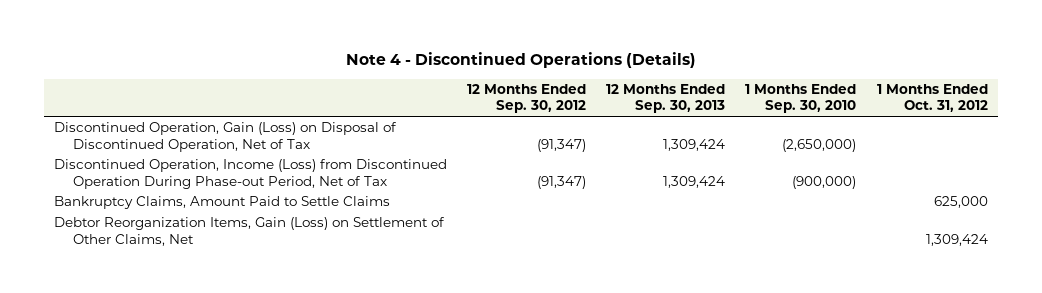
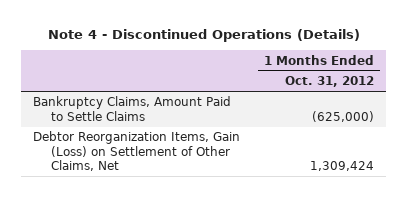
- | 12 Months Ended Sep. 30, 2012 | 12 Months Ended Sep. 30, 2013 | 1 Months Ended Sep. 30, 2010 | 1 Months Ended Oct. 31, 2012
+ | 1 Months Ended Oct. 31, 2012
- Discontinued Operation, Gain (Loss) on Disposal of Discontinued Operation, Net of Tax | (91,347) | 1,309,424 | (2,650,000) |
- Discontinued Operation, Income (Loss) from Discontinued Operation During Phase-out Period, Net of Tax | (91,347) | 1,309,424 | (900,000) |
- Bankruptcy Claims, Amount Paid to Settle Claims | | | | 625,000
+ Bankruptcy Claims, Amount Paid to Settle Claims | (625,000)

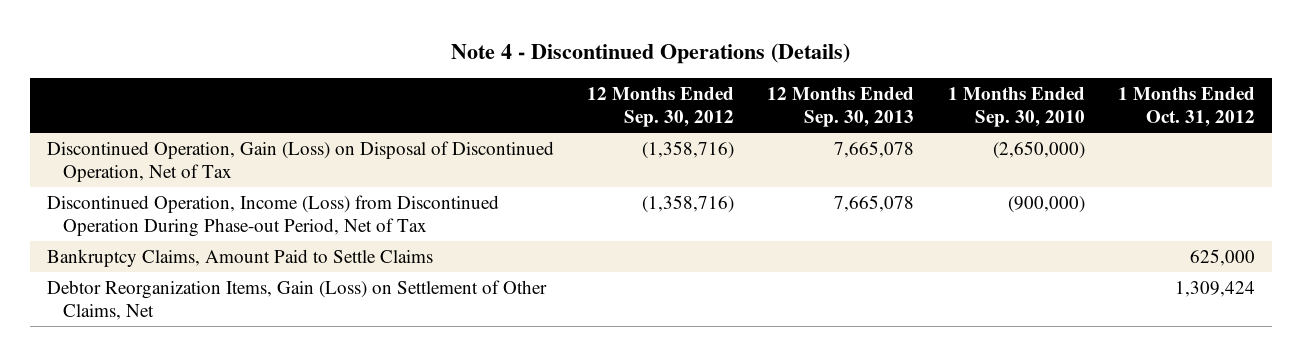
- | 1 Months Ended Oct. 31, 2012
+ | 12 Months Ended Sep. 30, 2012 | 12 Months Ended Sep. 30, 2013 | 1 Months Ended Sep. 30, 2010 | 1 Months Ended Oct. 31, 2012
- Bankruptcy Claims, Amount Paid to Settle Claims | (625,000)
+ Discontinued Operation, Gain (Loss) on Disposal of Discontinued Operation, Net of Tax | (1,358,716) | 7,665,078 | (2,650,000) |
+ Discontinued Operation, Income (Loss) from Discontinued Operation During Phase-out Period, Net of Tax | (1,358,716) | 7,665,078 | (900,000) |
+ Bankruptcy Claims, Amount Paid to Settle Claims | | | | 625,000

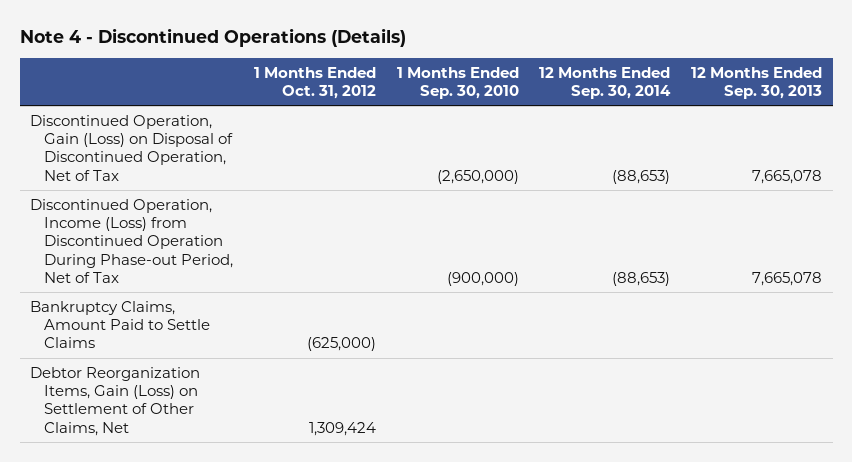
- | 12 Months Ended Sep. 30, 2012 | 12 Months Ended Sep. 30, 2013 | 1 Months Ended Sep. 30, 2010 | 1 Months Ended Oct. 31, 2012
+ | 1 Months Ended Oct. 31, 2012 | 1 Months Ended Sep. 30, 2010 | 12 Months Ended Sep. 30, 2014 | 12 Months Ended Sep. 30, 2013
- Bankruptcy Claims, Amount Paid to Settle Claims | | | | 625,000
+ Bankruptcy Claims, Amount Paid to Settle Claims | (625,000) | | |

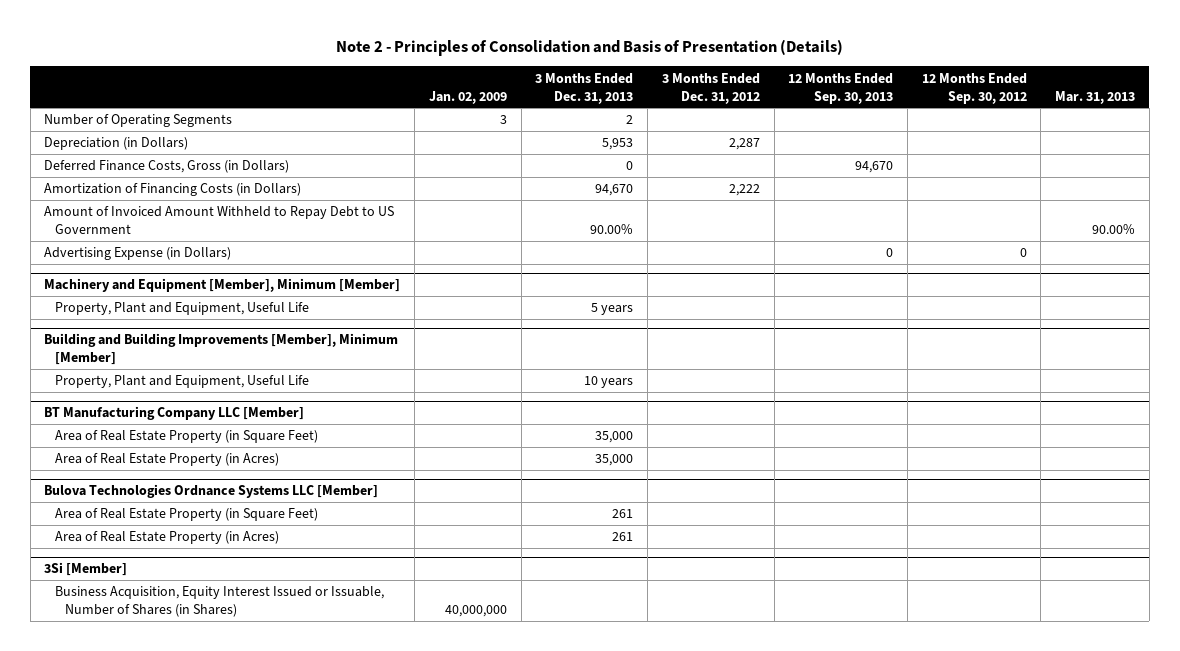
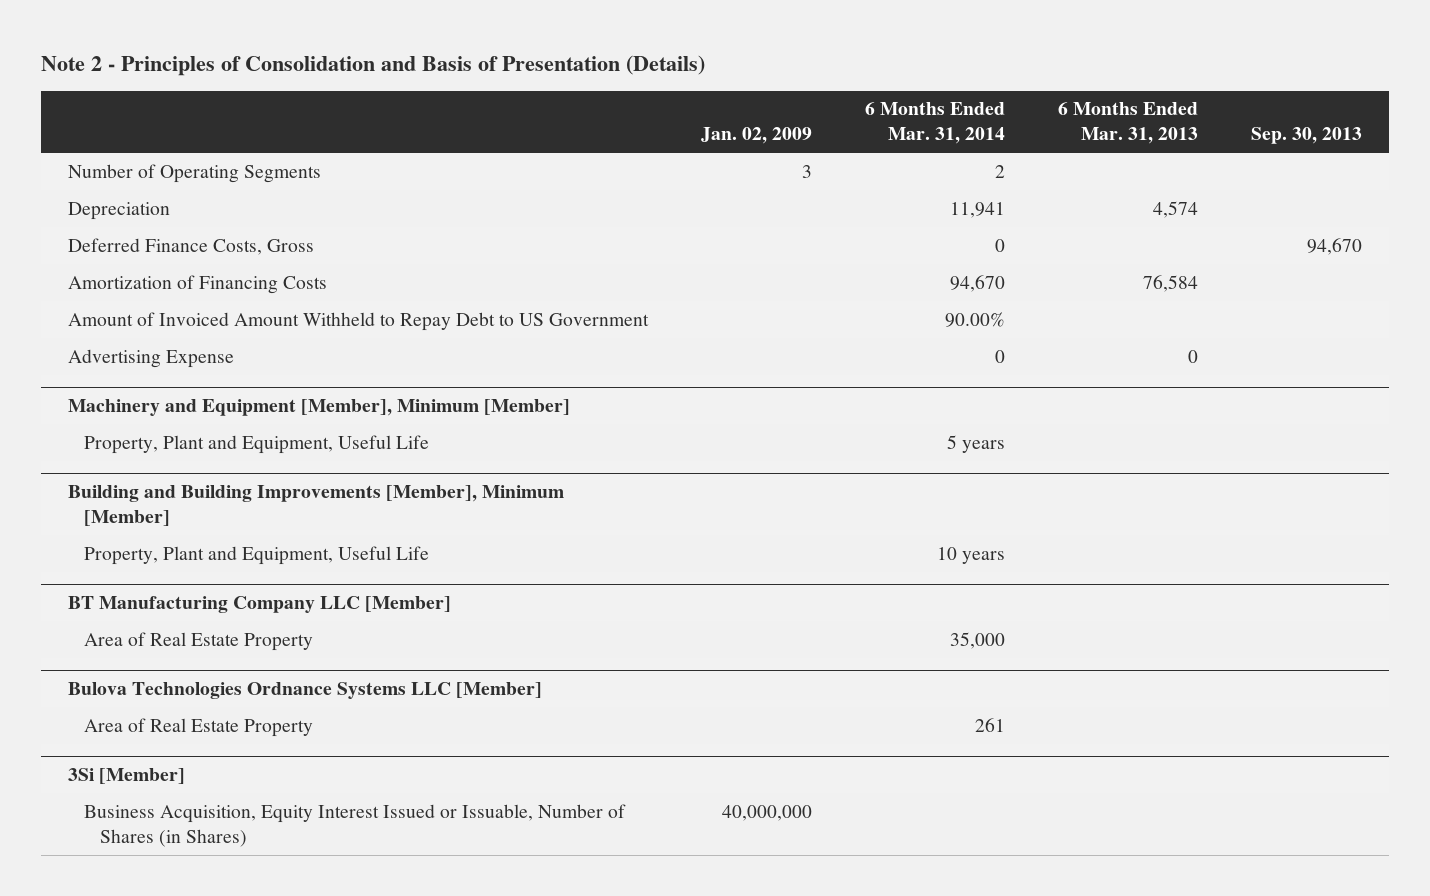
- | Jan. 02, 2009 | 3 Months Ended Dec. 31, 2013 | 3 Months Ended Dec. 31, 2012 | 12 Months Ended Sep. 30, 2013 | 12 Months Ended Sep. 30, 2012 | Mar. 31, 2013
+ | Jan. 02, 2009 | 6 Months Ended Mar. 31, 2014 | 6 Months Ended Mar. 31, 2013 | Sep. 30, 2013
- Depreciation (in Dollars) | | 5,953 | 2,287 | | |
- Deferred Finance Costs, Gross (in Dollars) | | 0 | | 94,670 | |
- Amortization of Financing Costs (in Dollars) | | 94,670 | 2,222 | | |
+ Depreciation | | 11,941 | 4,574 |
+ Deferred Finance Costs, Gross | | 0 | | 94,670
+ Amortization of Financing Costs | | 94,670 | 76,584 |
- Advertising Expense (in Dollars) | | | | 0 | 0 |
+ Advertising Expense | | 0 | 0 |
@ BT Manufacturing Company LLC [Member]
- Area of Real Estate Property (in Square Feet) | | 35,000 | | | |
- Area of Real Estate Property (in Acres) | | 35,000 | | | |
+ Area of Real Estate Property | | 35,000 | |
@ Bulova Technologies Ordnance Systems LLC [Member]
- Area of Real Estate Property (in Square Feet) | | 261 | | | |
- Area of Real Estate Property (in Acres) | | 261 | | | |
+ Area of Real Estate Property | | 261 | |

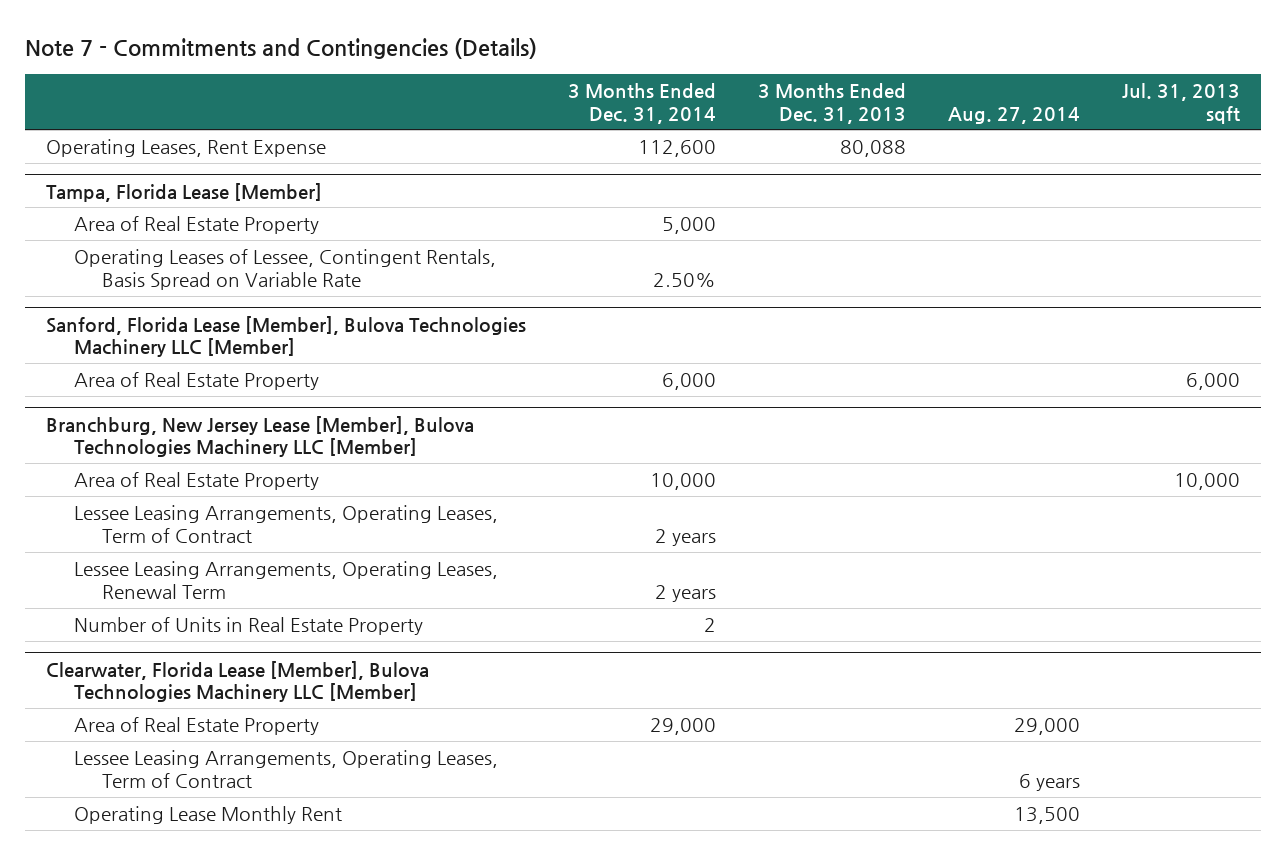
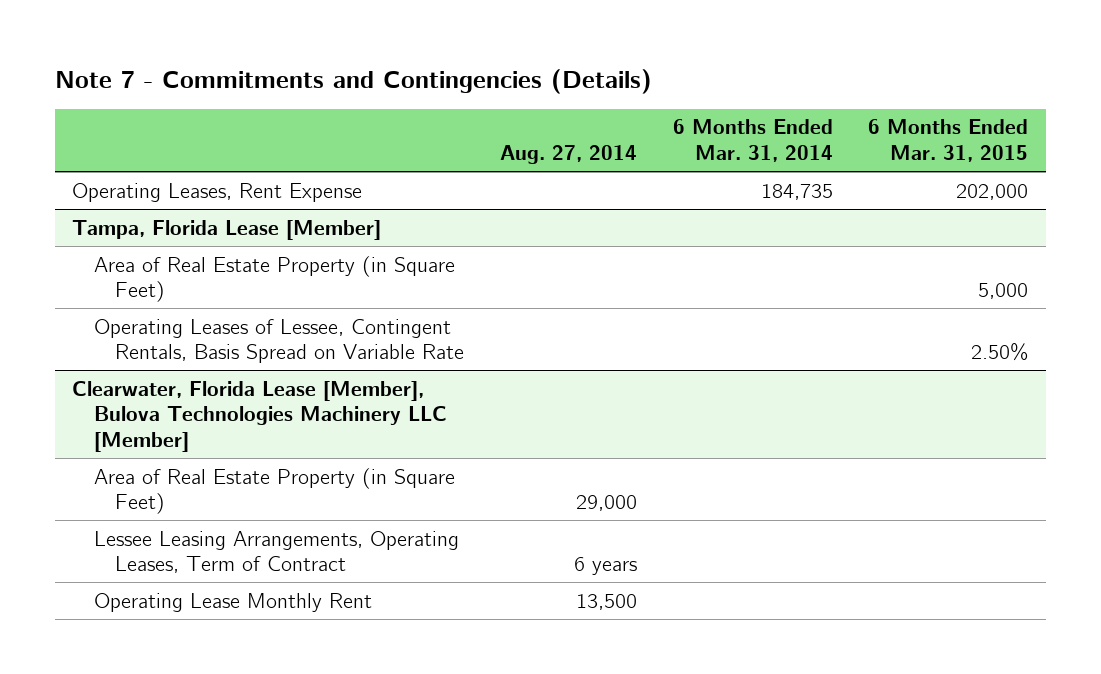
- | 3 Months Ended Dec. 31, 2014 | 3 Months Ended Dec. 31, 2013 | Aug. 27, 2014 | Jul. 31, 2013 sqft
+ | Aug. 27, 2014 | 6 Months Ended Mar. 31, 2014 | 6 Months Ended Mar. 31, 2015
@ Tampa, Florida Lease [Member]
- Area of Real Estate Property | 5,000 | | |
+ Area of Real Estate Property (in Square Feet) | | | 5,000
- Sanford, Florida Lease [Member], Bulova Technologies Machinery LLC [Member]
- Area of Real Estate Property | 6,000 | | | 6,000
- Branchburg, New Jersey Lease [Member], Bulova Technologies Machinery LLC [Member]
- Area of Real Estate Property | 10,000 | | | 10,000
- Lessee Leasing Arrangements, Operating Leases, Term of Contract | 2 years | | |
- Lessee Leasing Arrangements, Operating Leases, Renewal Term | 2 years | | |
- Number of Units in Real Estate Property | 2 | | |
@ Clearwater, Florida Lease [Member], Bulova Technologies Machinery LLC [Member]
- Area of Real Estate Property | 29,000 | | 29,000 |
+ Area of Real Estate Property (in Square Feet) | 29,000 | |

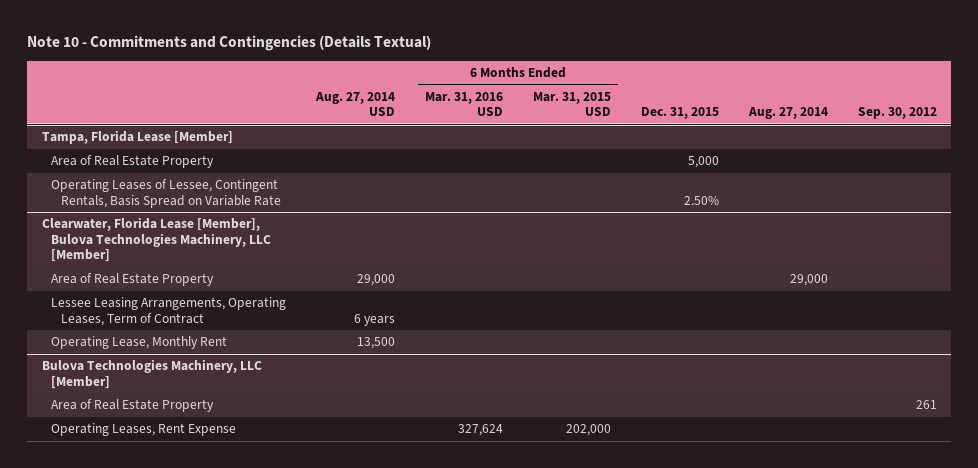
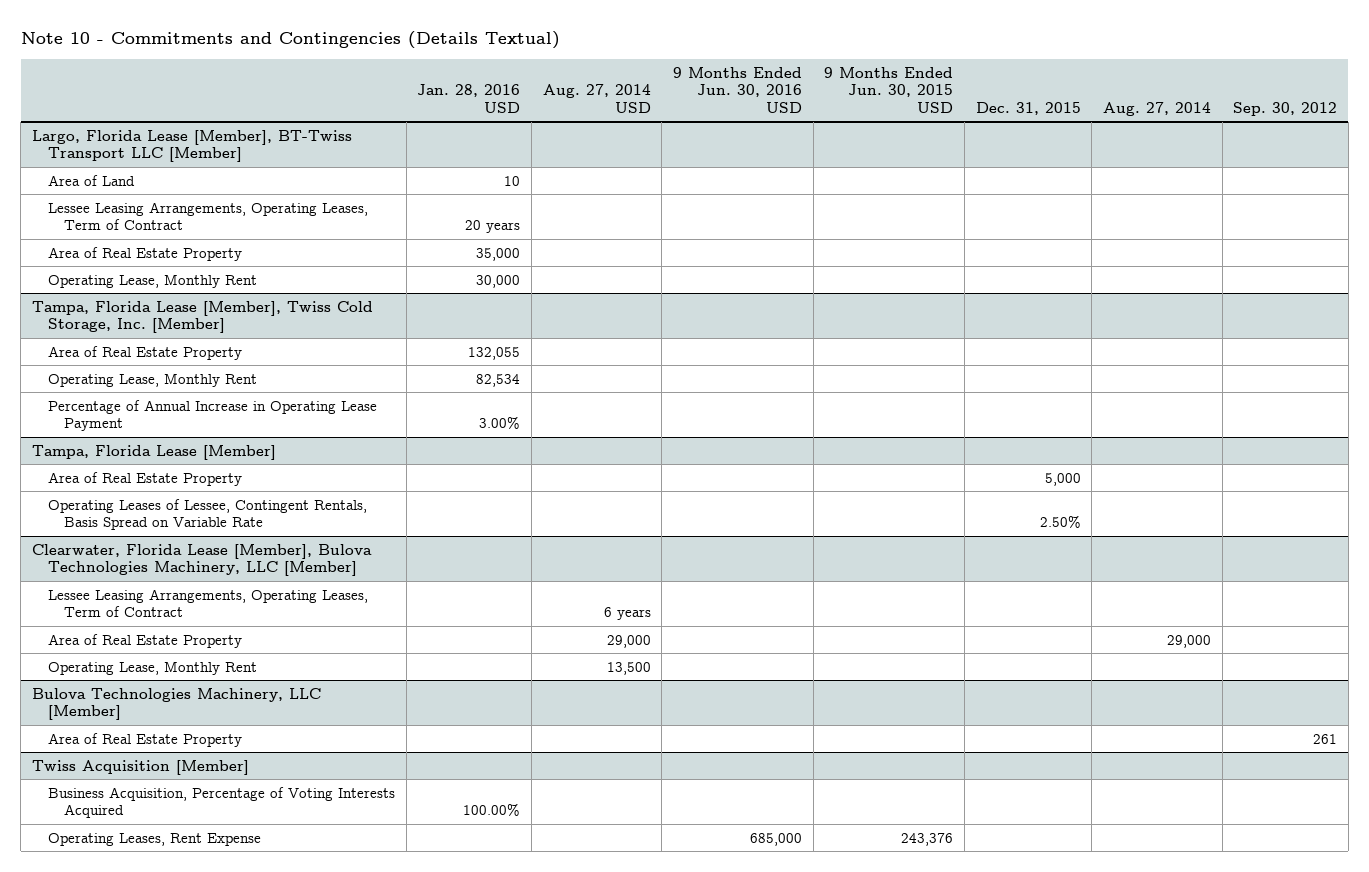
- | Aug. 27, 2014 USD | 6 Months Ended Mar. 31, 2016 USD | 6 Months Ended Mar. 31, 2015 USD | Dec. 31, 2015 | Aug. 27, 2014 | Sep. 30, 2012
+ | Jan. 28, 2016 USD | Aug. 27, 2014 USD | 9 Months Ended Jun. 30, 2016 USD | 9 Months Ended Jun. 30, 2015 USD | Dec. 31, 2015 | Aug. 27, 2014 | Sep. 30, 2012
+ Largo, Florida Lease [Member], BT-Twiss Transport LLC [Member]
+ Area of Land | 10 | | | | | |
+ Lessee Leasing Arrangements, Operating Leases, Term of Contract | 20 years | | | | | |
+ Area of Real Estate Property | 35,000 | | | | | |
+ Operating Lease, Monthly Rent | 30,000 | | | | | |
+ Tampa, Florida Lease [Member], Twiss Cold Storage, Inc. [Member]
+ Area of Real Estate Property | 132,055 | | | | | |
+ Operating Lease, Monthly Rent | 82,534 | | | | | |
+ Percentage of Annual Increase in Operating Lease Payment | 3.00% | | | | | |
@ Clearwater, Florida Lease [Member], Bulova Technologies Machinery, LLC [Member]
moved down: Area of Real Estate Property | | 29,000 | | | | 29,000 |
@ Bulova Technologies Machinery, LLC [Member]
- Operating Leases, Rent Expense | | 327,624 | 202,000 | | |
+ Twiss Acquisition [Member]
+ Business Acquisition, Percentage of Voting Interests Acquired | 100.00% | | | | | |
+ Operating Leases, Rent Expense | | | 685,000 | 243,376 | | |

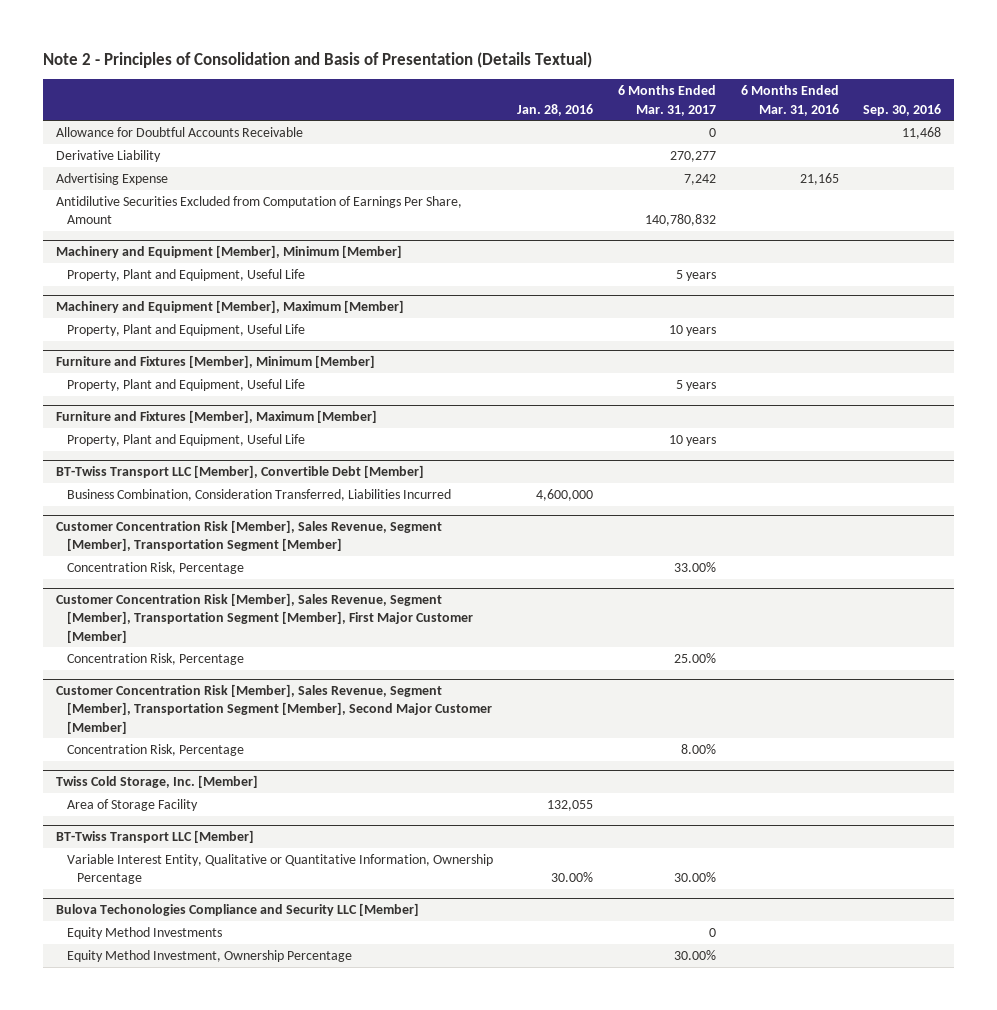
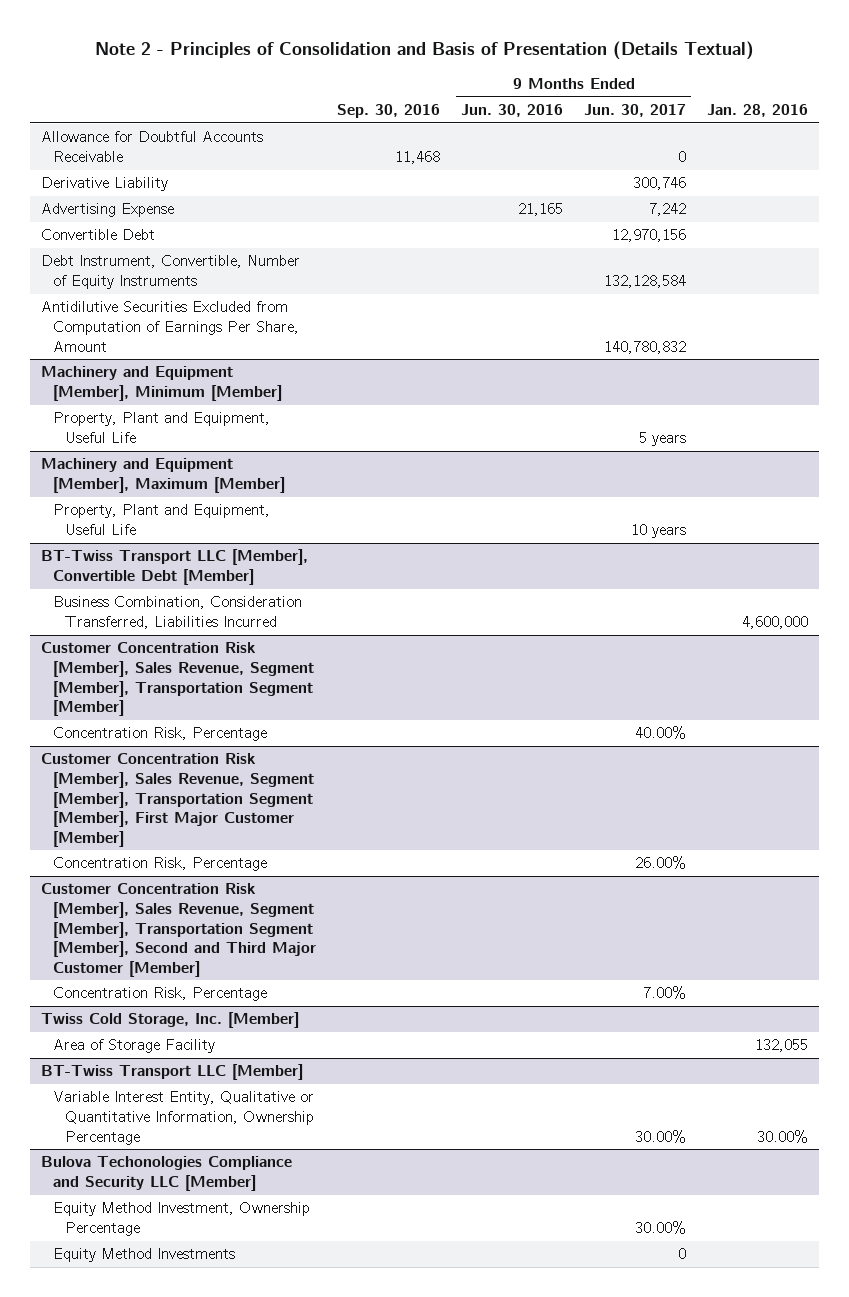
- | Jan. 28, 2016 | 6 Months Ended Mar. 31, 2017 | 6 Months Ended Mar. 31, 2016 | Sep. 30, 2016
+ | Sep. 30, 2016 | 9 Months Ended Jun. 30, 2016 | 9 Months Ended Jun. 30, 2017 | Jan. 28, 2016
+ Convertible Debt | | | 12,970,156 |
+ Debt Instrument, Convertible, Number of Equity Instruments | | | 132,128,584 |
- Furniture and Fixtures [Member], Minimum [Member]
- Property, Plant and Equipment, Useful Life | | 5 years | |
- Furniture and Fixtures [Member], Maximum [Member]
- Property, Plant and Equipment, Useful Life | | 10 years | |
- Customer Concentration Risk [Member], Sales Revenue, Segment [Member], Transportation Segment [Member], Second Major Customer [Member]
+ Customer Concentration Risk [Member], Sales Revenue, Segment [Member], Transportation Segment [Member], Second and Third Major Customer [Member]
@ Bulova Techonologies Compliance and Security LLC [Member]
moved down: Equity Method Investments | | | 0 |

